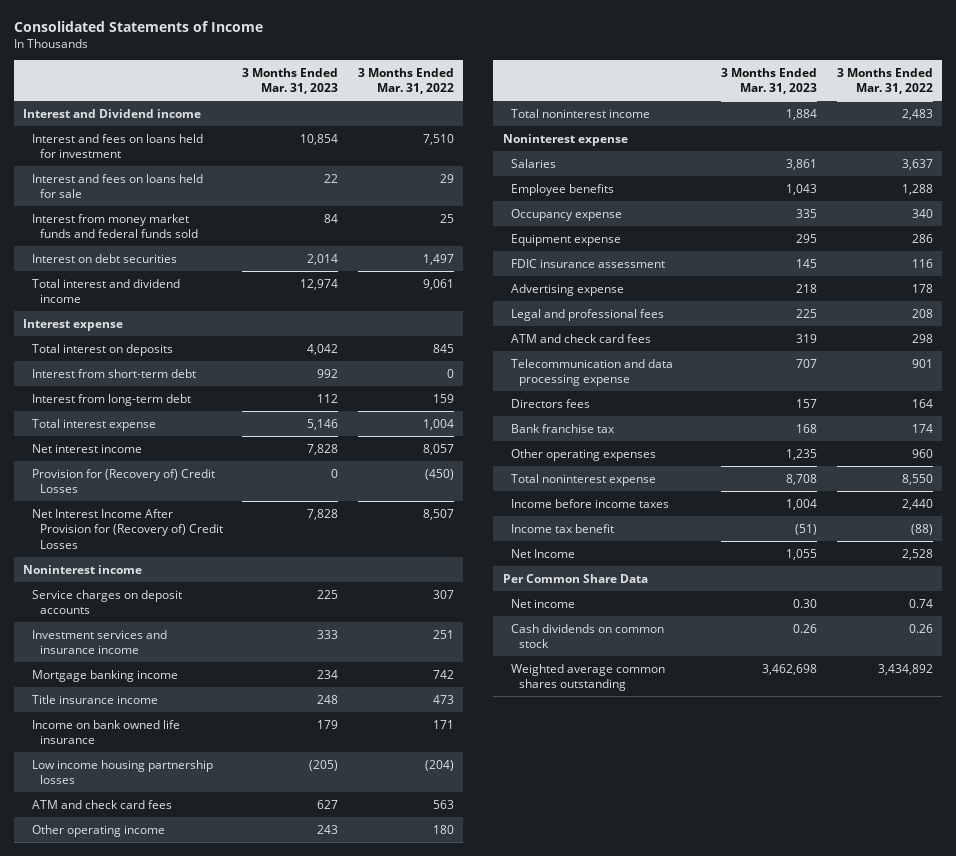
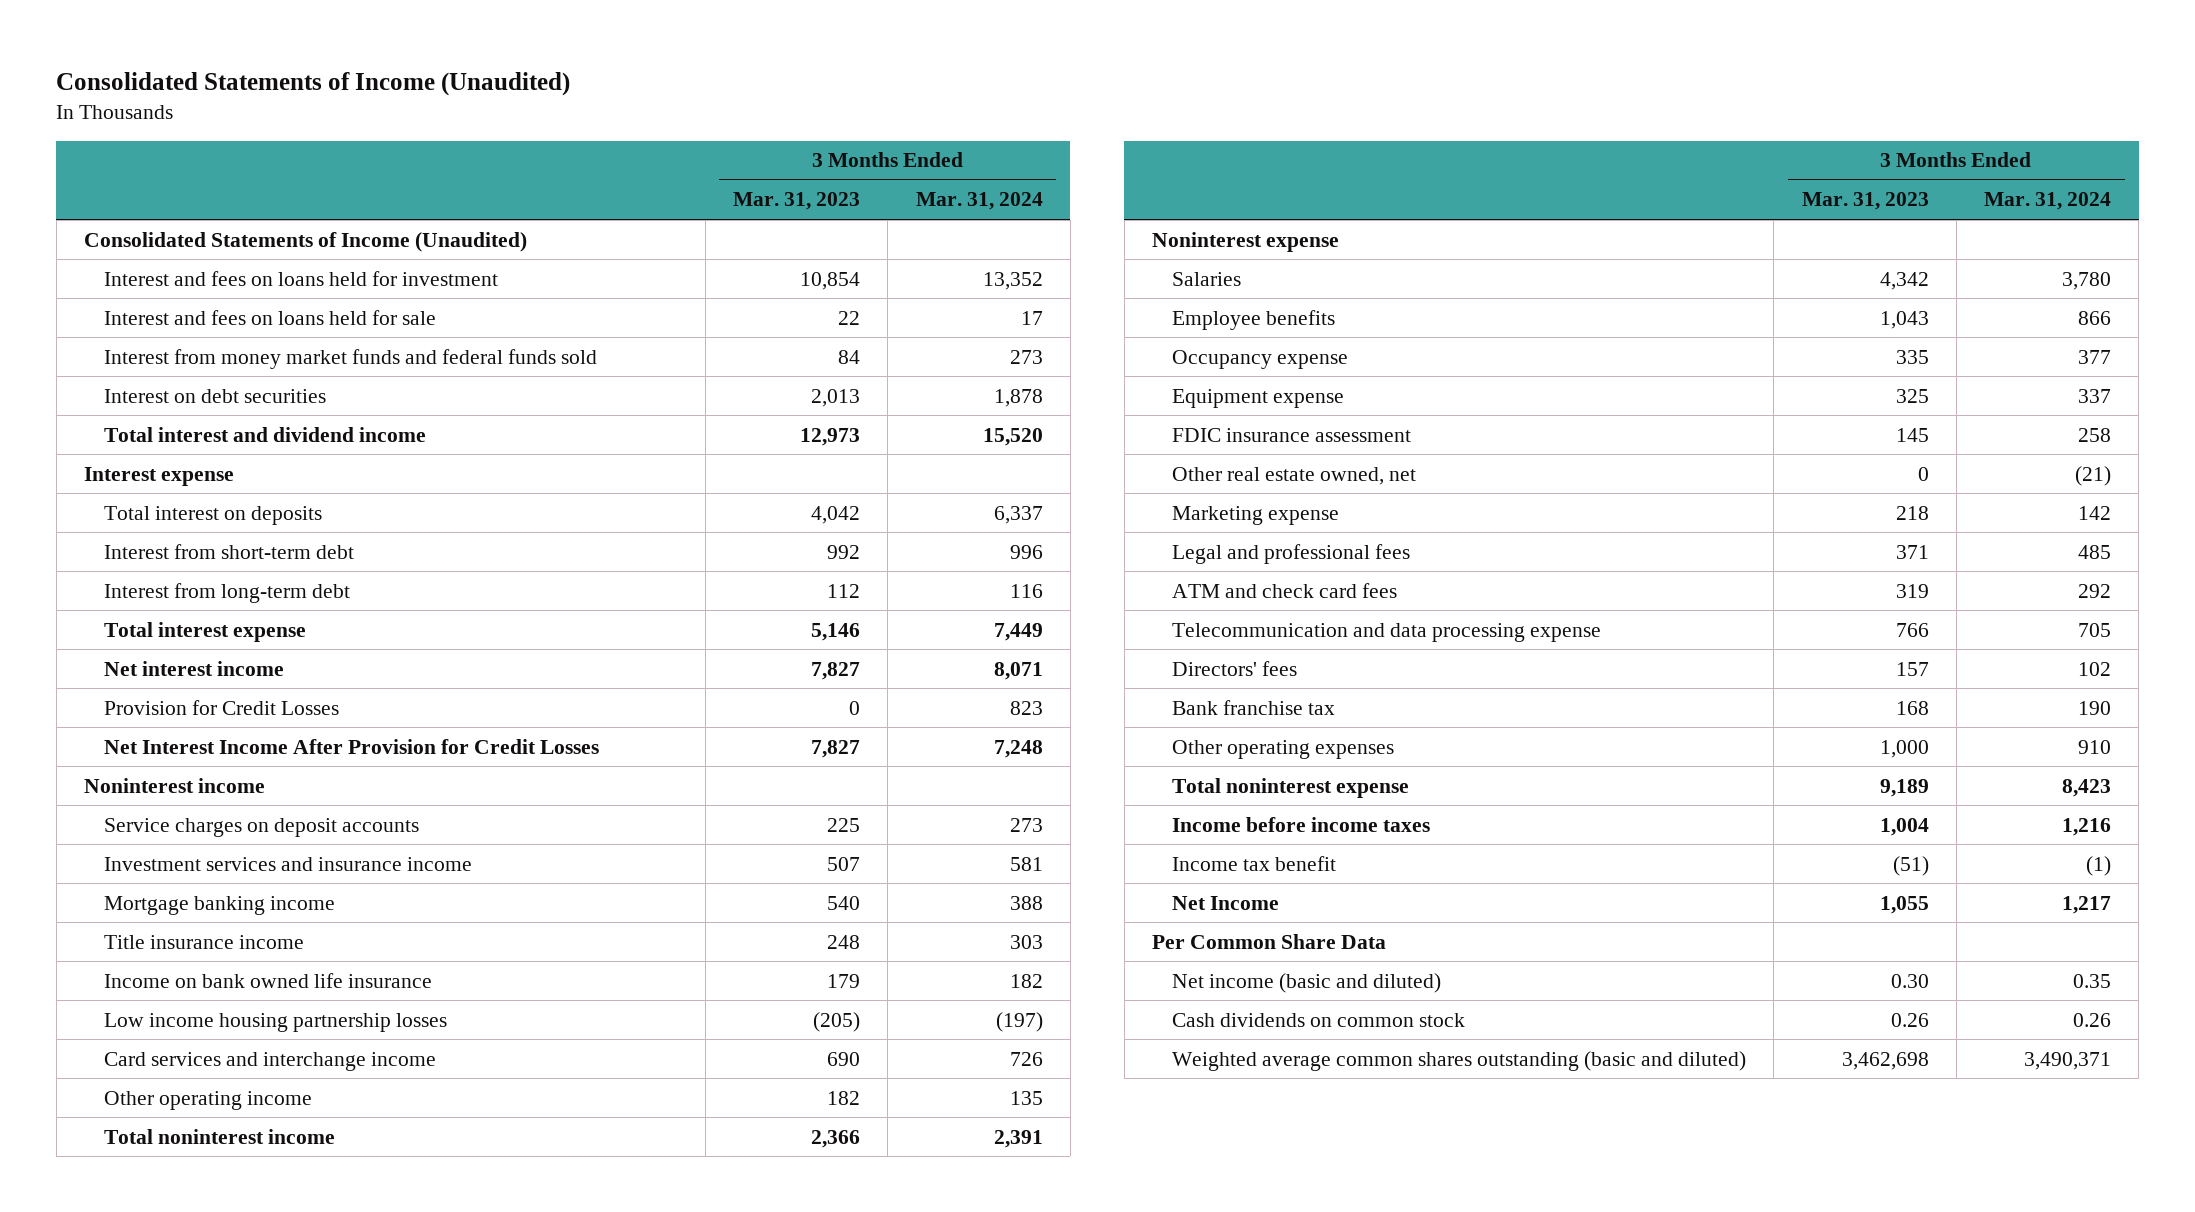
- Consolidated Statements of Income
+ Consolidated Statements of Income (Unaudited)
- | 3 Months Ended Mar. 31, 2023 | 3 Months Ended Mar. 31, 2022
+ | 3 Months Ended Mar. 31, 2023 | 3 Months Ended Mar. 31, 2024
- Interest and Dividend income
+ Consolidated Statements of Income (Unaudited)
- Interest on debt securities | 2,014 | 1,497
- Total interest and dividend income | 12,974 | 9,061
+ Interest on debt securities | 2,013 | 1,878
+ Total interest and dividend income | 12,973 | 15,520
- Net interest income | 7,828 | 8,057
- Provision for (Recovery of) Credit Losses | 0 | (450)
- Net Interest Income After Provision for (Recovery of) Credit Losses | 7,828 | 8,507
+ Net interest income | 7,827 | 8,071
+ Provision for Credit Losses | 0 | 823
+ Net Interest Income After Provision for Credit Losses | 7,827 | 7,248
- Investment services and insurance income | 333 | 251
- Mortgage banking income | 234 | 742
+ Investment services and insurance income | 507 | 581
+ Mortgage banking income | 540 | 388
- ATM and check card fees | 627 | 563
- Other operating income | 243 | 180
- Total noninterest income | 1,884 | 2,483
+ Card services and interchange income | 690 | 726
+ Other operating income | 182 | 135
+ Total noninterest income | 2,366 | 2,391
- Salaries | 3,861 | 3,637
+ Salaries | 4,342 | 3,780
- Equipment expense | 295 | 286
+ Equipment expense | 325 | 337
- Advertising expense | 218 | 178
- Legal and professional fees | 225 | 208
+ Other real estate owned, net | 0 | (21)
+ Marketing expense | 218 | 142
+ Legal and professional fees | 371 | 485
- Telecommunication and data processing expense | 707 | 901
- Directors fees | 157 | 164
+ Telecommunication and data processing expense | 766 | 705
+ Directors' fees | 157 | 102
- Other operating expenses | 1,235 | 960
- Total noninterest expense | 8,708 | 8,550
+ Other operating expenses | 1,000 | 910
+ Total noninterest expense | 9,189 | 8,423
- Net income | 0.30 | 0.74
+ Net income (basic and diluted) | 0.30 | 0.35
- Weighted average common shares outstanding | 3,462,698 | 3,434,892
+ Weighted average common shares outstanding (basic and diluted) | 3,462,698 | 3,490,371

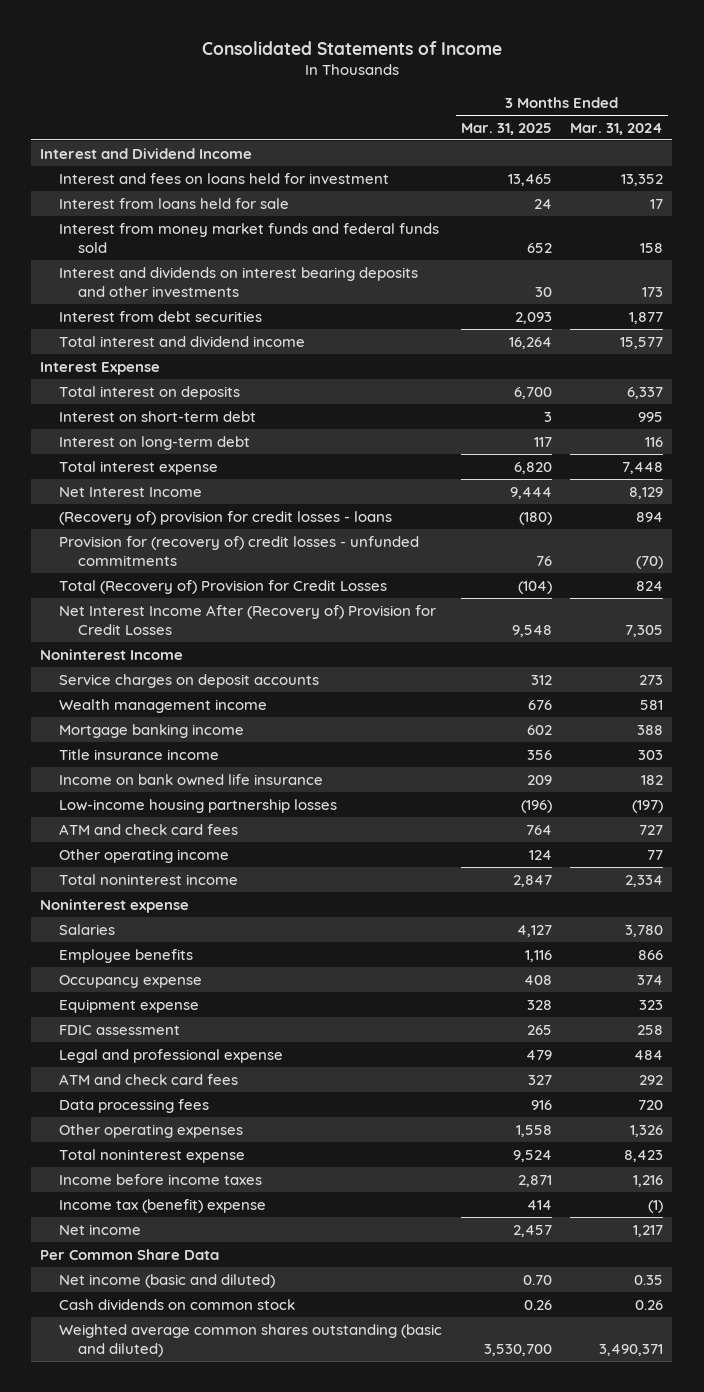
- Consolidated Statements of Income (Unaudited)
+ Consolidated Statements of Income
- | 3 Months Ended Mar. 31, 2023 | 3 Months Ended Mar. 31, 2024
+ | 3 Months Ended Mar. 31, 2025 | 3 Months Ended Mar. 31, 2024
- Consolidated Statements of Income (Unaudited)
+ Interest and Dividend Income
- Interest and fees on loans held for sale | 22 | 17
- Interest from money market funds and federal funds sold | 84 | 273
- Interest on debt securities | 2,013 | 1,878
- Total interest and dividend income | 12,973 | 15,520
- Interest expense
+ Interest from loans held for sale | 24 | 17
+ Interest from money market funds and federal funds sold | 652 | 158
+ Interest and dividends on interest bearing deposits and other investments | 30 | 173
+ Interest from debt securities | 2,093 | 1,877
+ Total interest and dividend income | 16,264 | 15,577
+ Interest Expense
- Interest from short-term debt | 992 | 996
- Interest from long-term debt | 112 | 116
- Total interest expense | 5,146 | 7,449
- Net interest income | 7,827 | 8,071
- Provision for Credit Losses | 0 | 823
- Net Interest Income After Provision for Credit Losses | 7,827 | 7,248
- Noninterest income
+ Interest on short-term debt | 3 | 995
+ Interest on long-term debt | 117 | 116
+ Total interest expense | 6,820 | 7,448
+ Net Interest Income | 9,444 | 8,129
+ (Recovery of) provision for credit losses - loans | (180) | 894
+ Provision for (recovery of) credit losses - unfunded commitments | 76 | (70)
+ Total (Recovery of) Provision for Credit Losses | (104) | 824
+ Net Interest Income After (Recovery of) Provision for Credit Losses | 9,548 | 7,305
+ Noninterest Income
- Investment services and insurance income | 507 | 581
+ Wealth management income | 676 | 581
- Low income housing partnership losses | (205) | (197)
- Card services and interchange income | 690 | 726
- Other operating income | 182 | 135
- Total noninterest income | 2,366 | 2,391
+ Low-income housing partnership losses | (196) | (197)
+ ATM and check card fees | 764 | 727
+ Other operating income | 124 | 77
+ Total noninterest income | 2,847 | 2,334
- Occupancy expense | 335 | 377
- Equipment expense | 325 | 337
- FDIC insurance assessment | 145 | 258
- Other real estate owned, net | 0 | (21)
- Marketing expense | 218 | 142
- Legal and professional fees | 371 | 485
+ Occupancy expense | 408 | 374
+ Equipment expense | 328 | 323
+ FDIC assessment | 265 | 258
+ Legal and professional expense | 479 | 484
- Telecommunication and data processing expense | 766 | 705
- Directors' fees | 157 | 102
- Bank franchise tax | 168 | 190
- Other operating expenses | 1,000 | 910
+ Data processing fees | 916 | 720
+ Other operating expenses | 1,558 | 1,326
- Income tax benefit | (51) | (1)
- Net Income | 1,055 | 1,217
+ Income tax (benefit) expense | 414 | (1)
+ Net income | 2,457 | 1,217

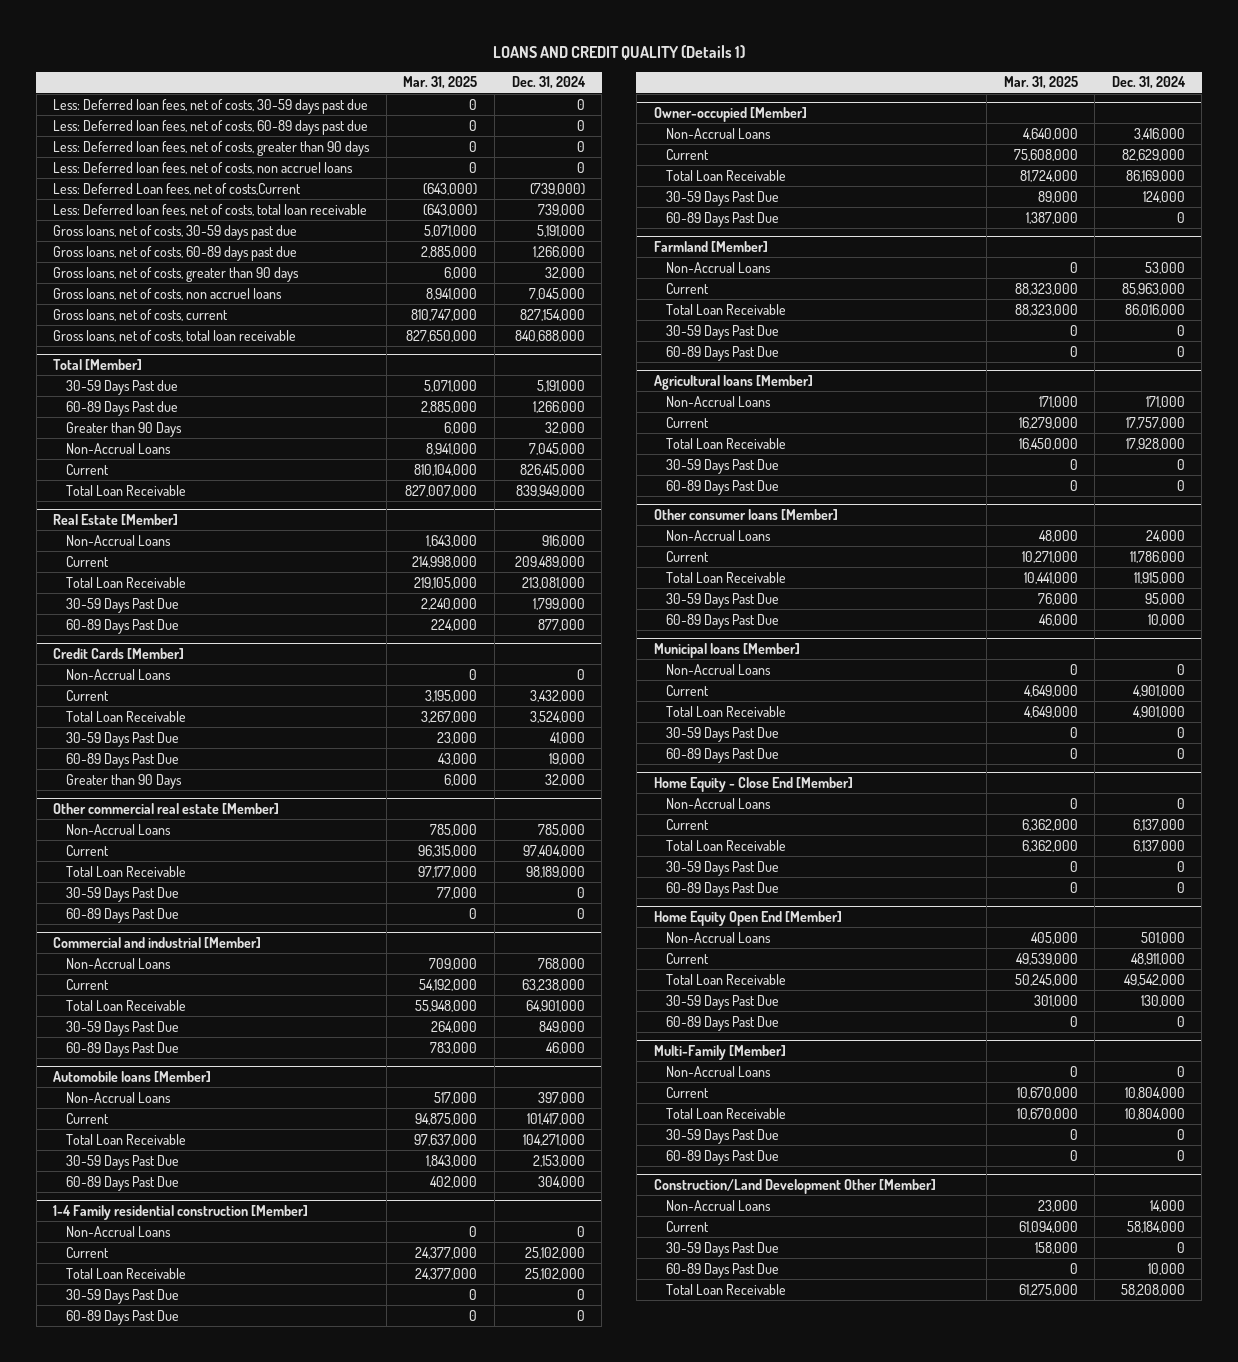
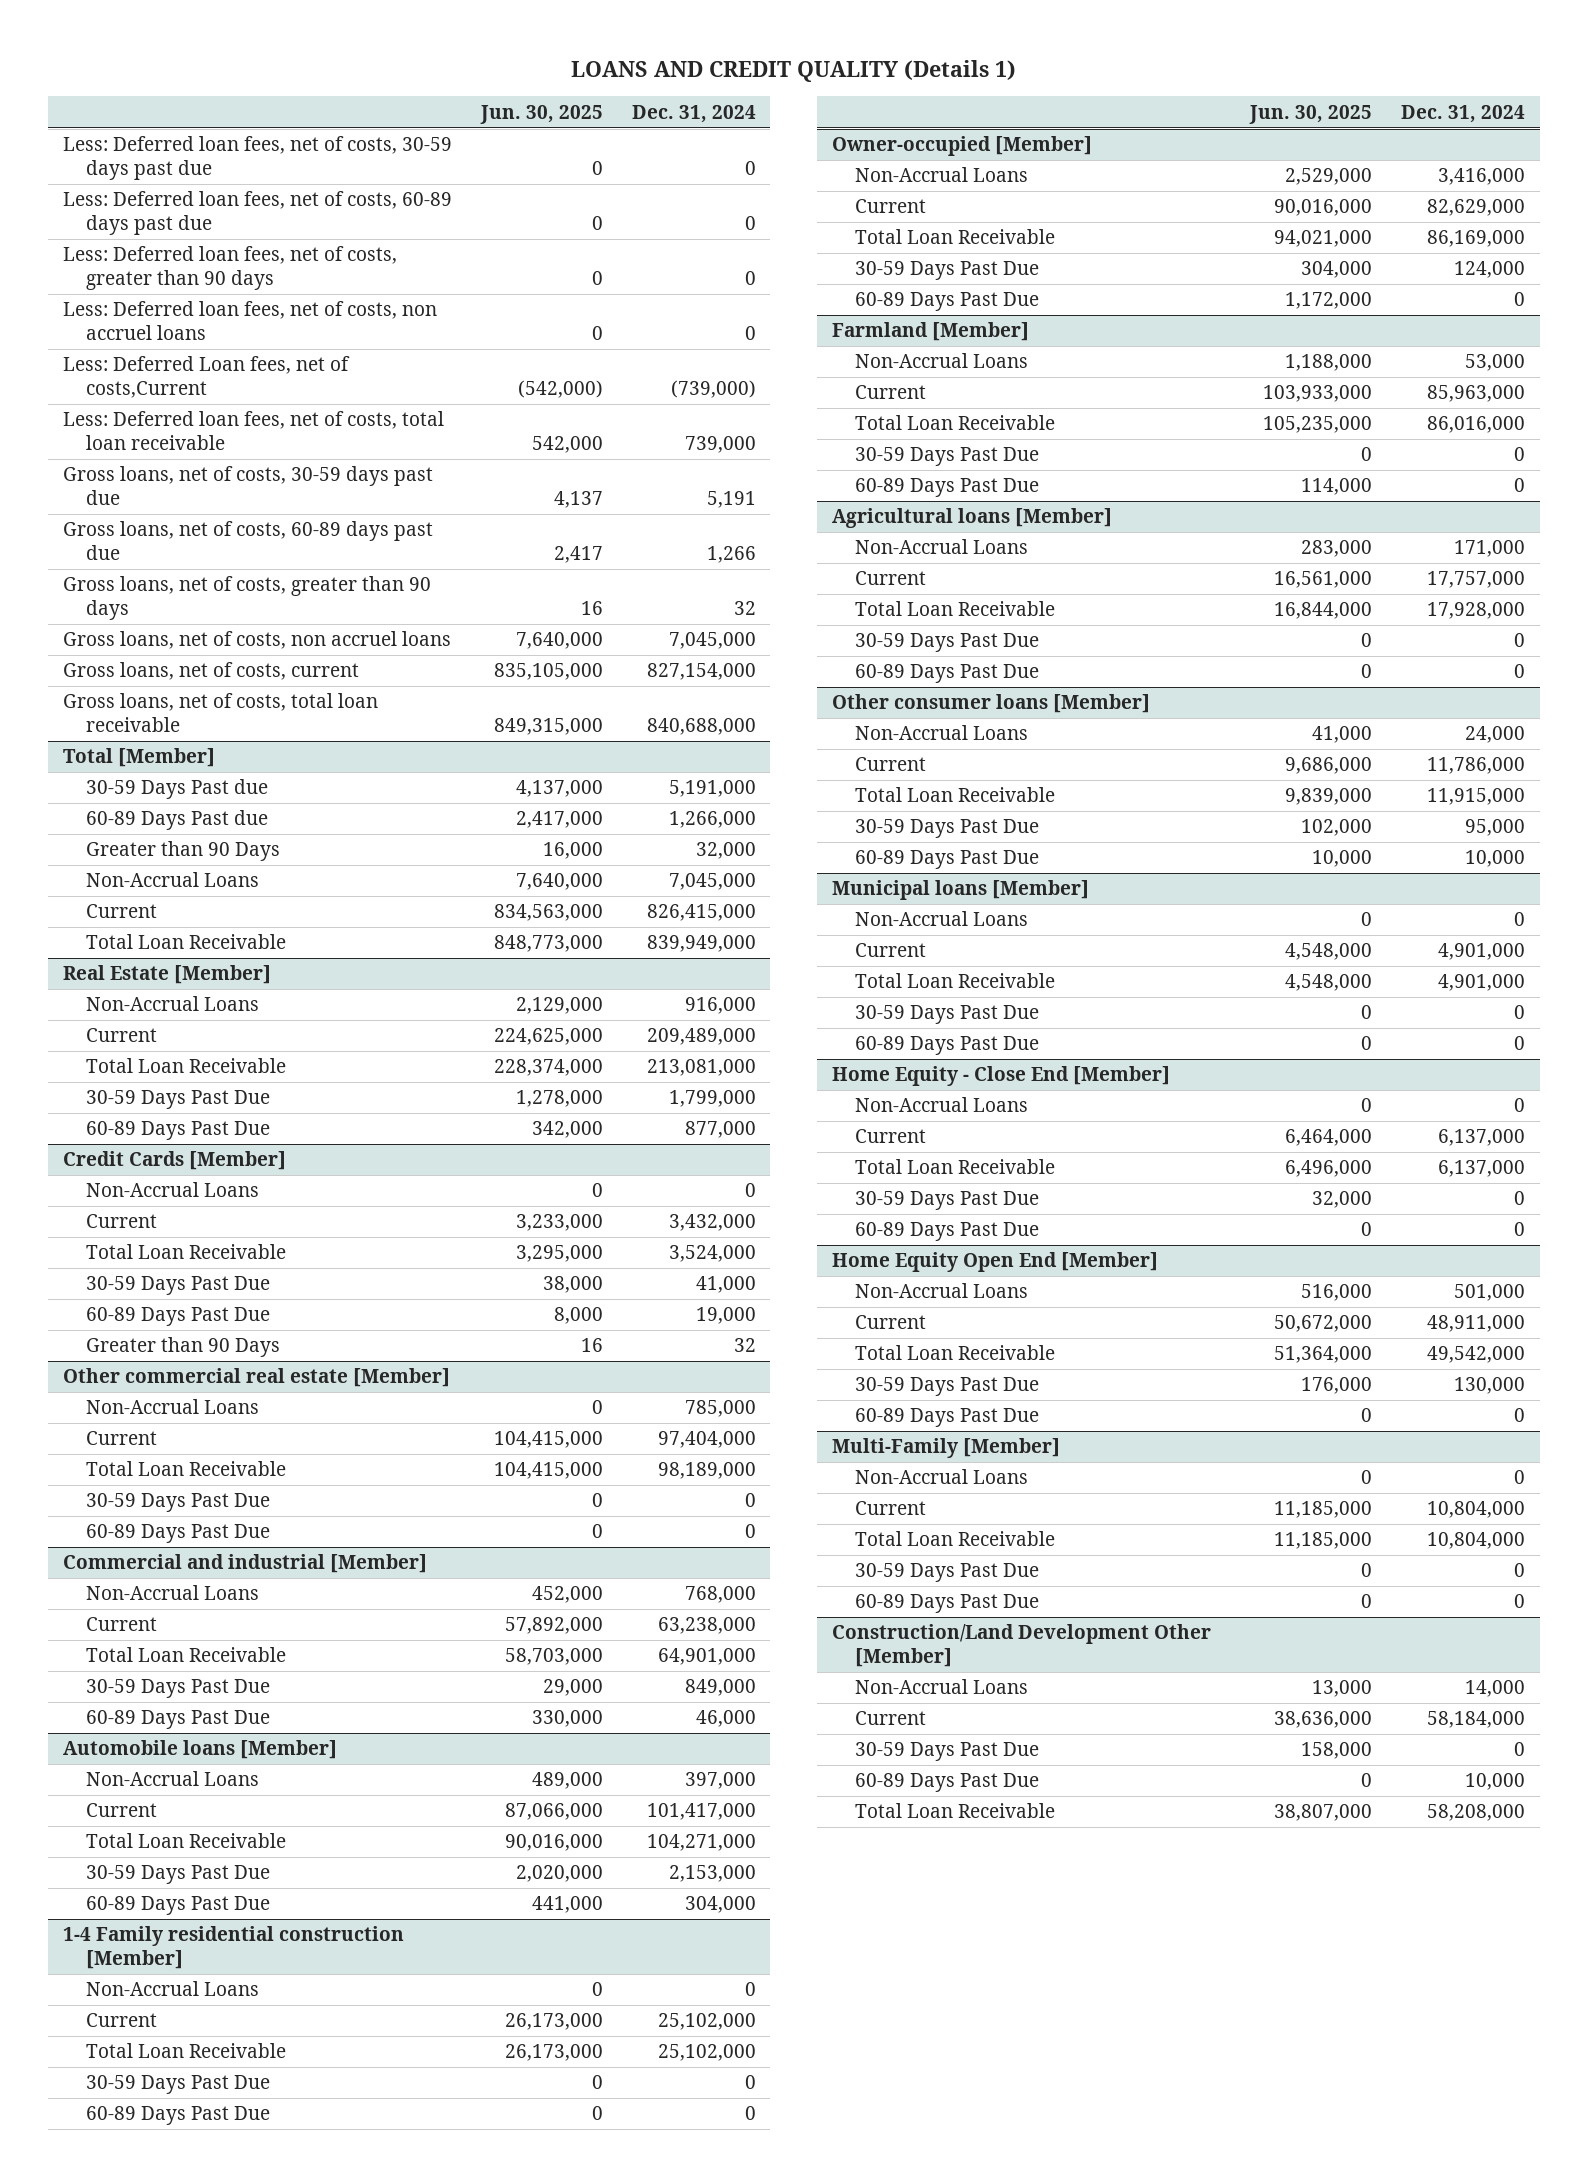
- | Mar. 31, 2025 | Dec. 31, 2024
+ | Jun. 30, 2025 | Dec. 31, 2024
- Gross loans, net of costs, 30-59 days past due | 5,071,000 | 5,191,000
- Gross loans, net of costs, 60-89 days past due | 2,885,000 | 1,266,000
- Gross loans, net of costs, greater than 90 days | 6,000 | 32,000
+ Gross loans, net of costs, 30-59 days past due | 4,137 | 5,191
+ Gross loans, net of costs, 60-89 days past due | 2,417 | 1,266
+ Gross loans, net of costs, greater than 90 days | 16 | 32
@ Credit Cards [Member]
- Greater than 90 Days | 6,000 | 32,000
+ Greater than 90 Days | 16 | 32

